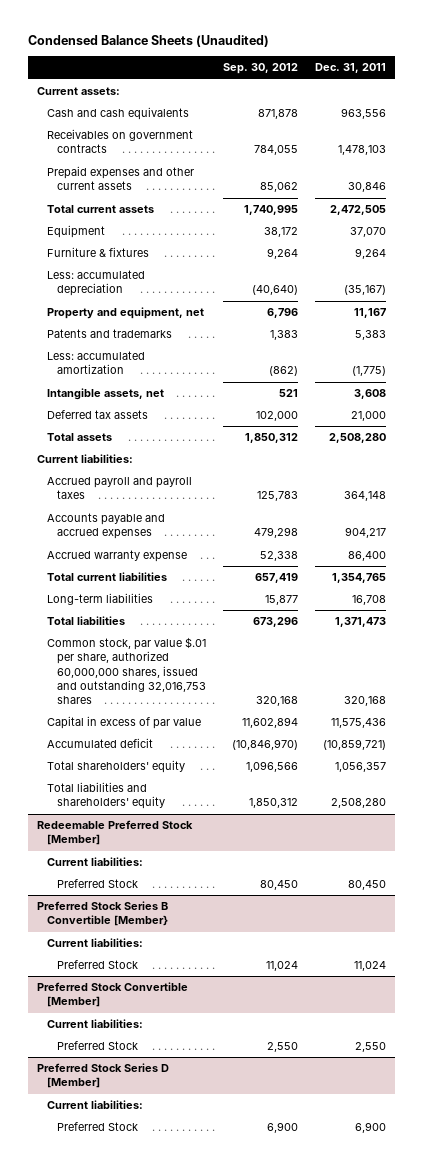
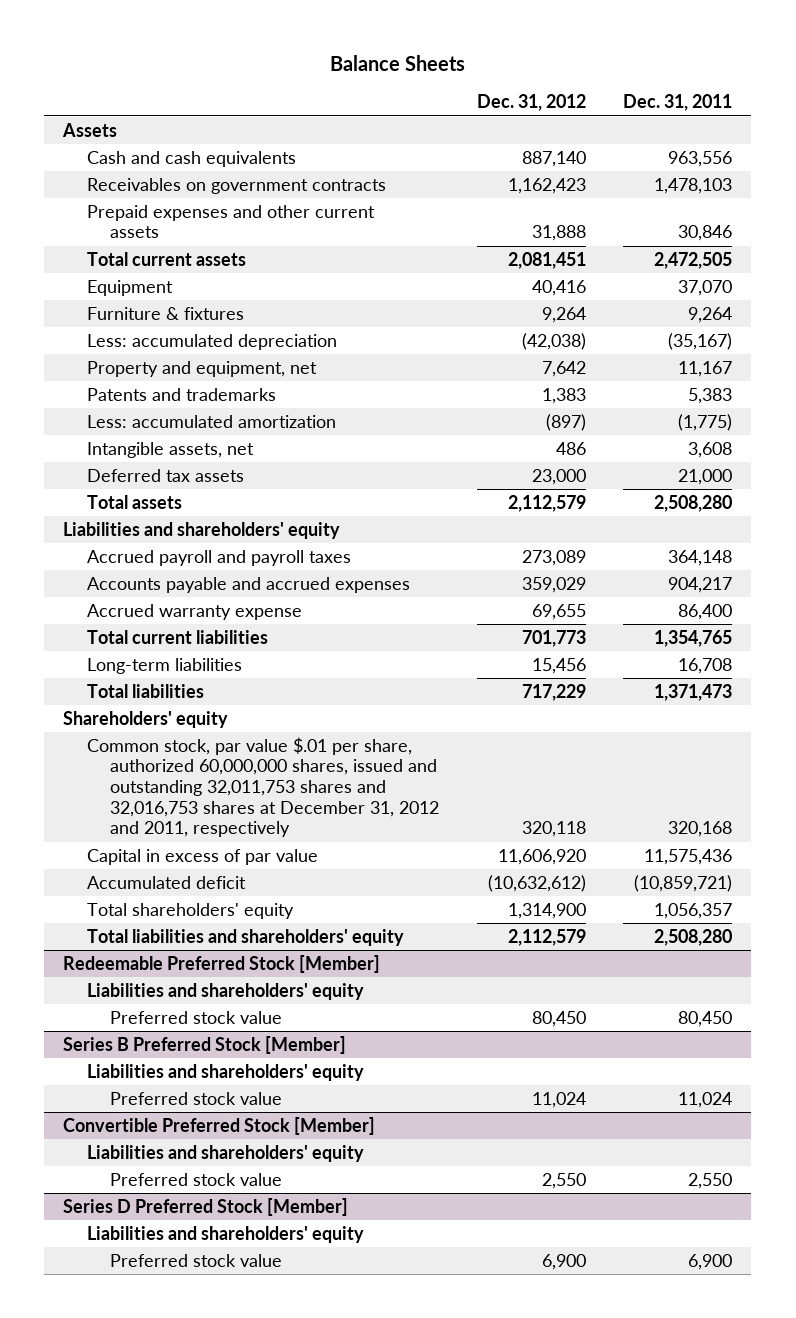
- Condensed Balance Sheets (Unaudited)
+ Balance Sheets
- | Sep. 30, 2012 | Dec. 31, 2011
+ | Dec. 31, 2012 | Dec. 31, 2011
- Current assets:
+ Assets
- Current liabilities:
+ Liabilities and shareholders' equity
- Common stock, par value $.01 per share, authorized 60,000,000 shares, issued and outstanding 32,016,753 shares | 320,168 | 320,168
+ Shareholders' equity
+ Common stock, par value $.01 per share, authorized 60,000,000 shares, issued and outstanding 32,011,753 shares and 32,016,753 shares at December 31, 2012 and 2011, respectively | 320,118 | 320,168
@ Redeemable Preferred Stock [Member]
- Current liabilities:
- Preferred Stock | 80,450 | 80,450
- Preferred Stock Series B Convertible [Member}
- Current liabilities:
- Preferred Stock | 11,024 | 11,024
- Preferred Stock Convertible [Member]
- Current liabilities:
- Preferred Stock | 2,550 | 2,550
- Preferred Stock Series D [Member]
- Current liabilities:
- Preferred Stock | 6,900 | 6,900
@ Redeemable Preferred Stock [Member]
+ Liabilities and shareholders' equity
+ Preferred stock value | 80,450 | 80,450
+ Series B Preferred Stock [Member]
+ Liabilities and shareholders' equity
+ Preferred stock value | 11,024 | 11,024
+ Convertible Preferred Stock [Member]
+ Liabilities and shareholders' equity
+ Preferred stock value | 2,550 | 2,550
+ Series D Preferred Stock [Member]
+ Liabilities and shareholders' equity
+ Preferred stock value | 6,900 | 6,900

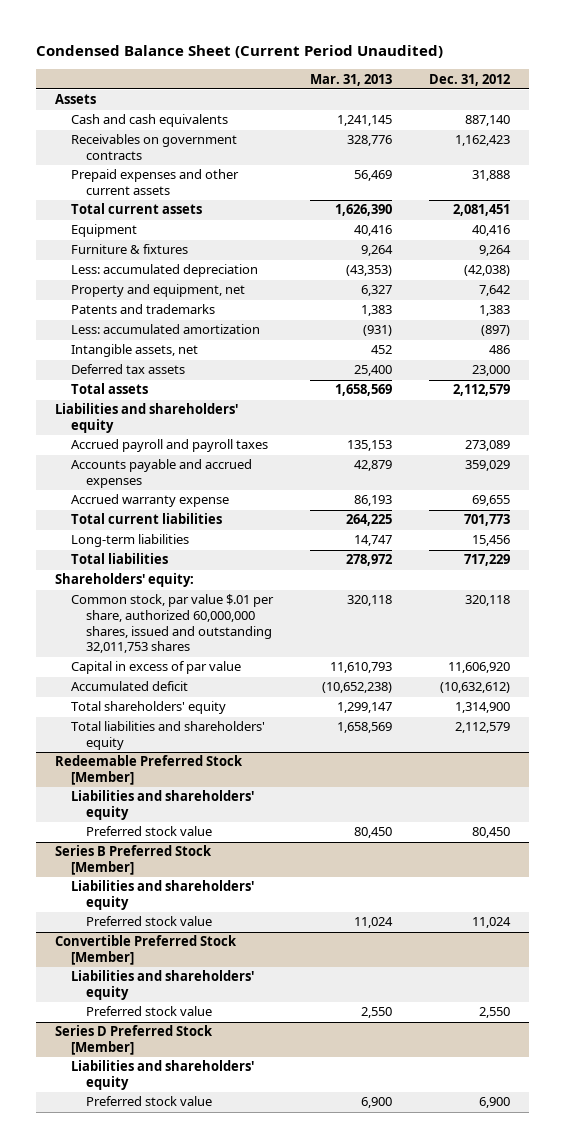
- Balance Sheets
+ Condensed Balance Sheet (Current Period Unaudited)
- | Dec. 31, 2012 | Dec. 31, 2011
+ | Mar. 31, 2013 | Dec. 31, 2012
- Shareholders' equity
- Common stock, par value $.01 per share, authorized 60,000,000 shares, issued and outstanding 32,011,753 shares and 32,016,753 shares at December 31, 2012 and 2011, respectively | 320,118 | 320,168
+ Shareholders' equity:
+ Common stock, par value $.01 per share, authorized 60,000,000 shares, issued and outstanding 32,011,753 shares | 320,118 | 320,118

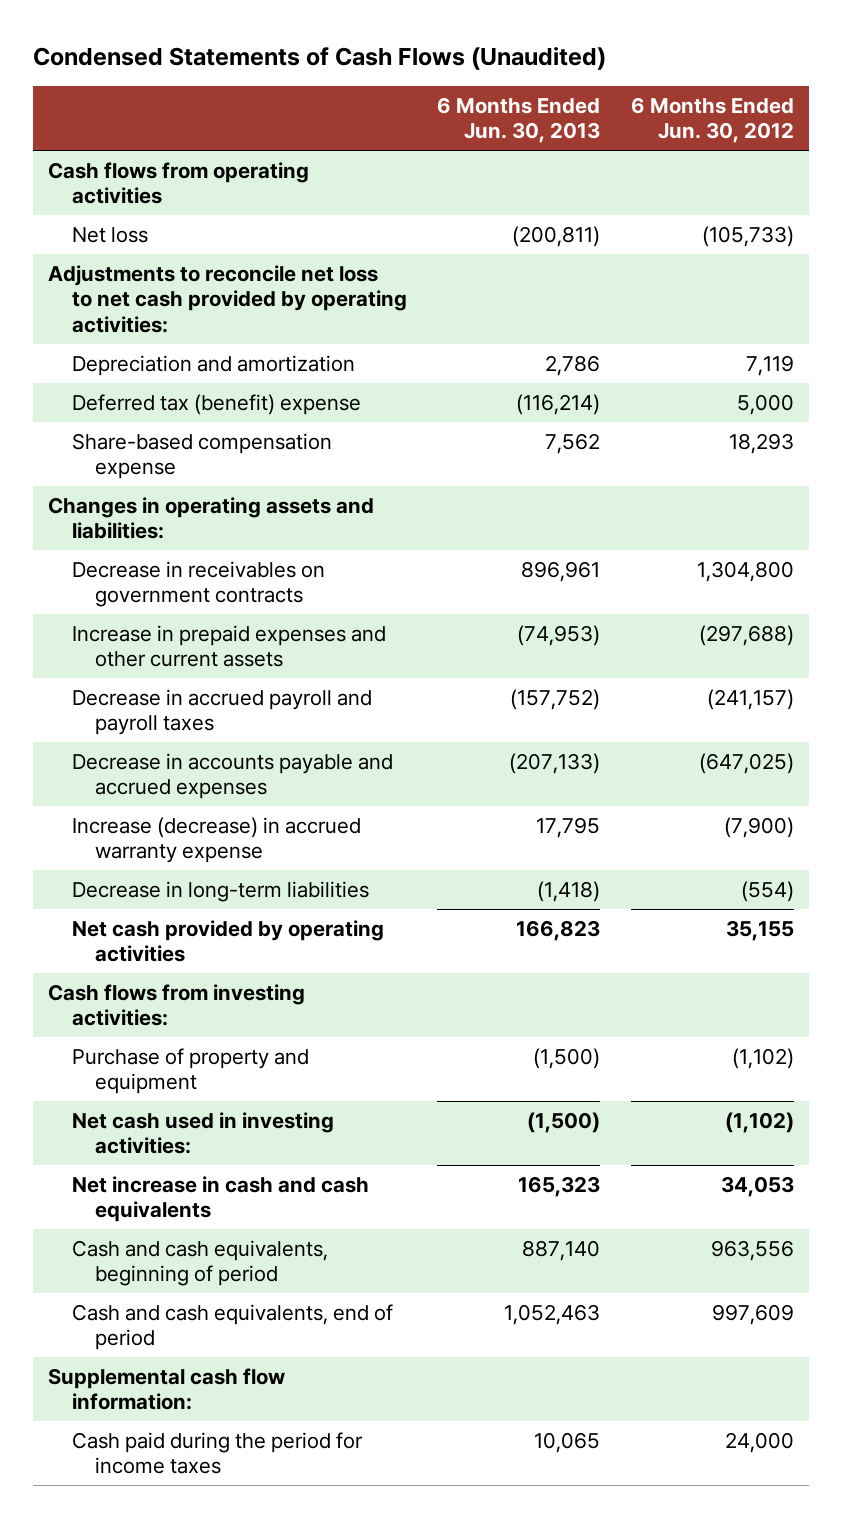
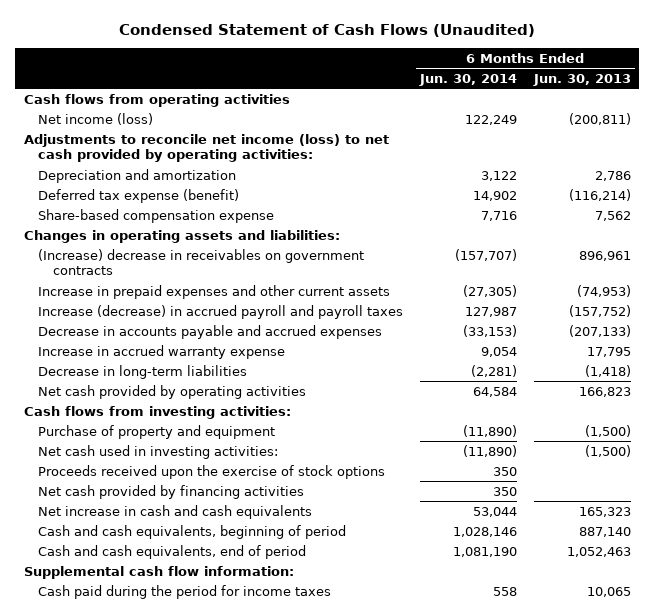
- Condensed Statements of Cash Flows (Unaudited)
+ Condensed Statement of Cash Flows (Unaudited)
- | 6 Months Ended Jun. 30, 2013 | 6 Months Ended Jun. 30, 2012
+ | 6 Months Ended Jun. 30, 2014 | 6 Months Ended Jun. 30, 2013
- Net loss | (200,811) | (105,733)
- Adjustments to reconcile net loss to net cash provided by operating activities:
+ Net income (loss) | 122,249 | (200,811)
+ Adjustments to reconcile net income (loss) to net cash provided by operating activities:
- Deferred tax (benefit) expense | (116,214) | 5,000
+ Deferred tax expense (benefit) | 14,902 | (116,214)
- Decrease in receivables on government contracts | 896,961 | 1,304,800
+ (Increase) decrease in receivables on government contracts | (157,707) | 896,961
- Decrease in accrued payroll and payroll taxes | (157,752) | (241,157)
+ Increase (decrease) in accrued payroll and payroll taxes | 127,987 | (157,752)
- Increase (decrease) in accrued warranty expense | 17,795 | (7,900)
+ Increase in accrued warranty expense | 9,054 | 17,795
+ Proceeds received upon the exercise of stock options | 350 |
+ Net cash provided by financing activities | 350 |

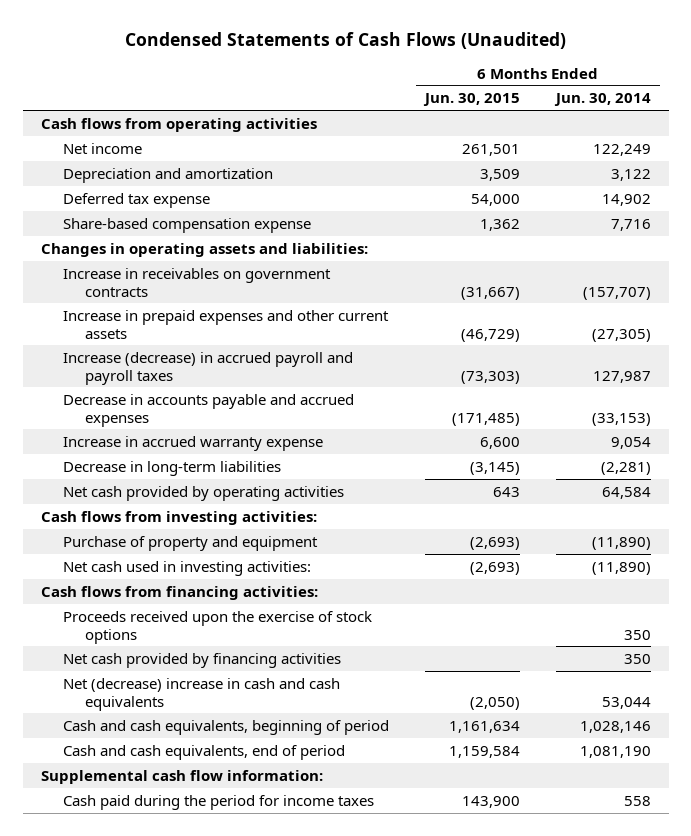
- Condensed Statement of Cash Flows (Unaudited)
+ Condensed Statements of Cash Flows (Unaudited)
- | 6 Months Ended Jun. 30, 2014 | 6 Months Ended Jun. 30, 2013
+ | 6 Months Ended Jun. 30, 2015 | 6 Months Ended Jun. 30, 2014
- Net income (loss) | 122,249 | (200,811)
- Adjustments to reconcile net income (loss) to net cash provided by operating activities:
+ Net income | 261,501 | 122,249
- Deferred tax expense (benefit) | 14,902 | (116,214)
+ Deferred tax expense | 54,000 | 14,902
- (Increase) decrease in receivables on government contracts | (157,707) | 896,961
+ Increase in receivables on government contracts | (31,667) | (157,707)
+ Cash flows from financing activities:
- Net increase in cash and cash equivalents | 53,044 | 165,323
+ Net (decrease) increase in cash and cash equivalents | (2,050) | 53,044

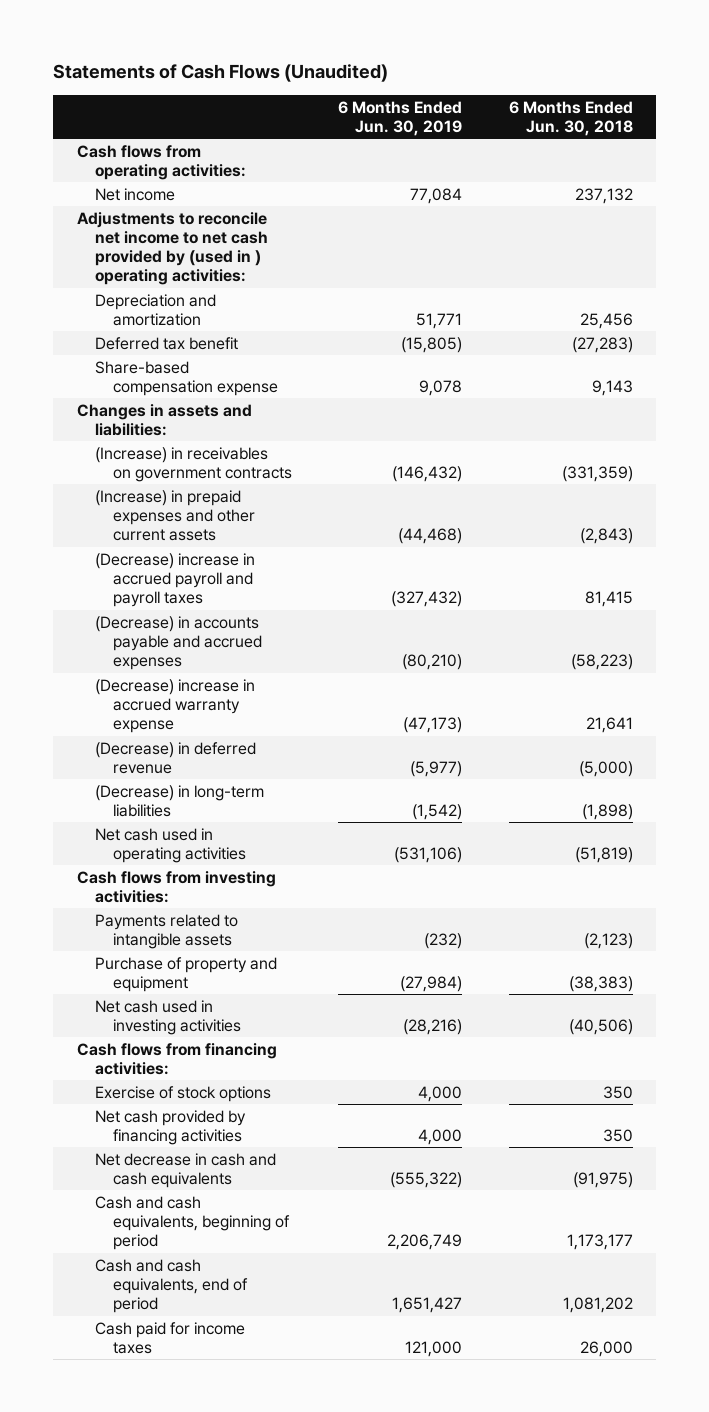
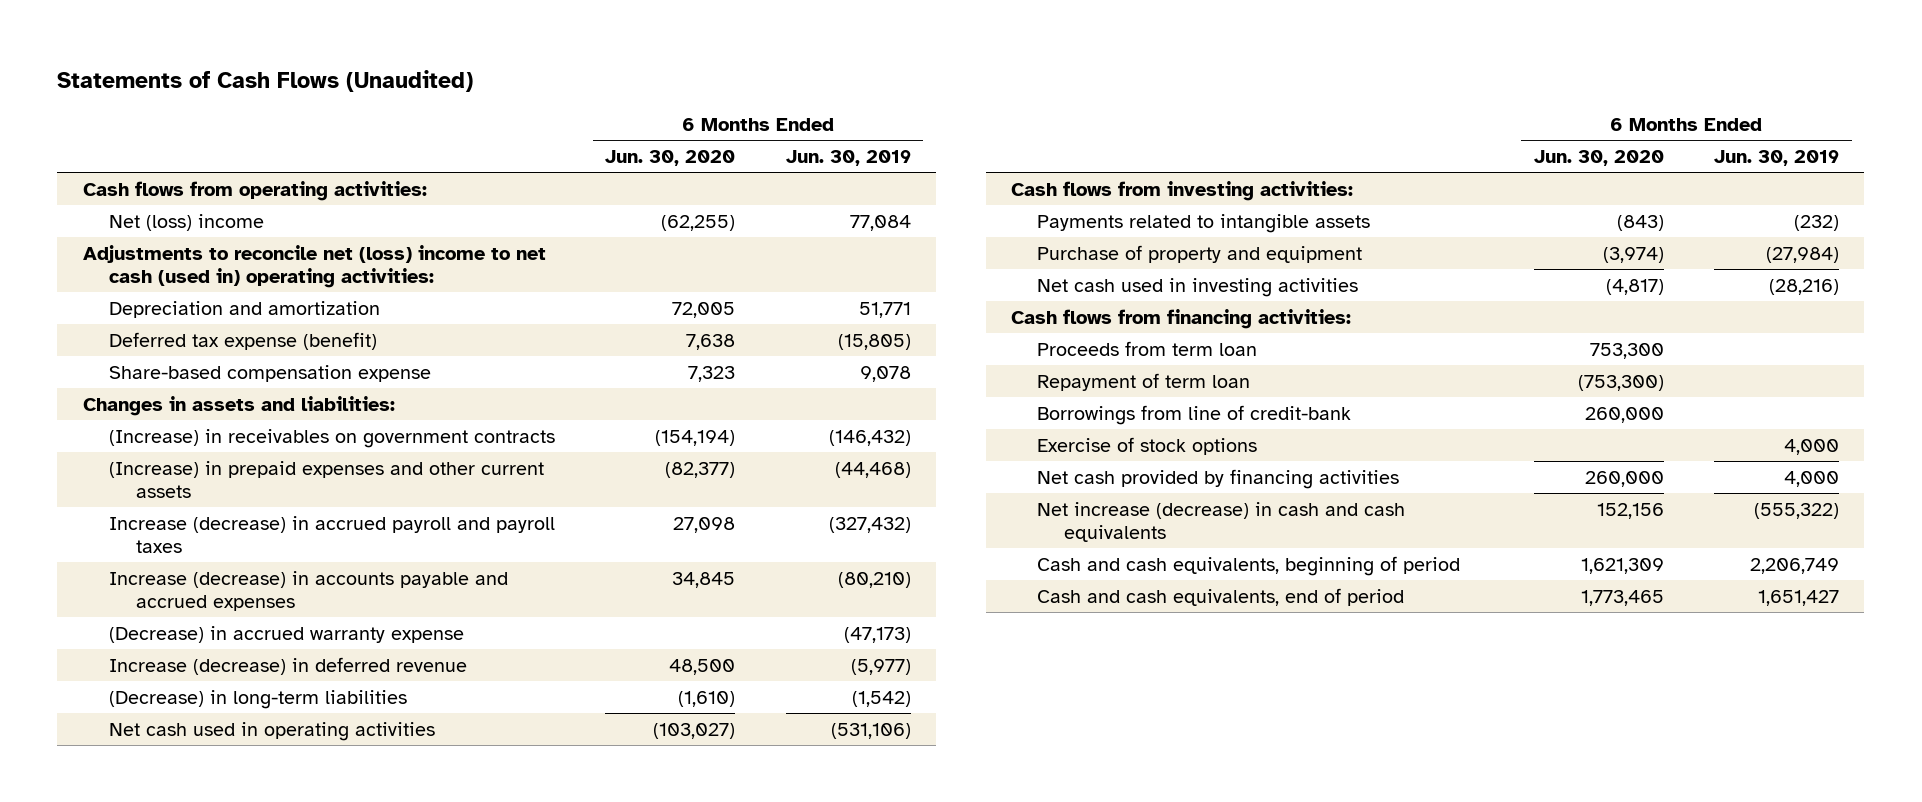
- | 6 Months Ended Jun. 30, 2019 | 6 Months Ended Jun. 30, 2018
+ | 6 Months Ended Jun. 30, 2020 | 6 Months Ended Jun. 30, 2019
- Net income | 77,084 | 237,132
- Adjustments to reconcile net income to net cash provided by (used in ) operating activities:
+ Net (loss) income | (62,255) | 77,084
+ Adjustments to reconcile net (loss) income to net cash (used in) operating activities:
- Deferred tax benefit | (15,805) | (27,283)
+ Deferred tax expense (benefit) | 7,638 | (15,805)
- (Decrease) increase in accrued payroll and payroll taxes | (327,432) | 81,415
- (Decrease) in accounts payable and accrued expenses | (80,210) | (58,223)
- (Decrease) increase in accrued warranty expense | (47,173) | 21,641
- (Decrease) in deferred revenue | (5,977) | (5,000)
+ Increase (decrease) in accrued payroll and payroll taxes | 27,098 | (327,432)
+ Increase (decrease) in accounts payable and accrued expenses | 34,845 | (80,210)
+ (Decrease) in accrued warranty expense | | (47,173)
+ Increase (decrease) in deferred revenue | 48,500 | (5,977)
+ Proceeds from term loan | 753,300 |
+ Repayment of term loan | (753,300) |
+ Borrowings from line of credit-bank | 260,000 |
- Net decrease in cash and cash equivalents | (555,322) | (91,975)
+ Net increase (decrease) in cash and cash equivalents | 152,156 | (555,322)
- Cash paid for income taxes | 121,000 | 26,000

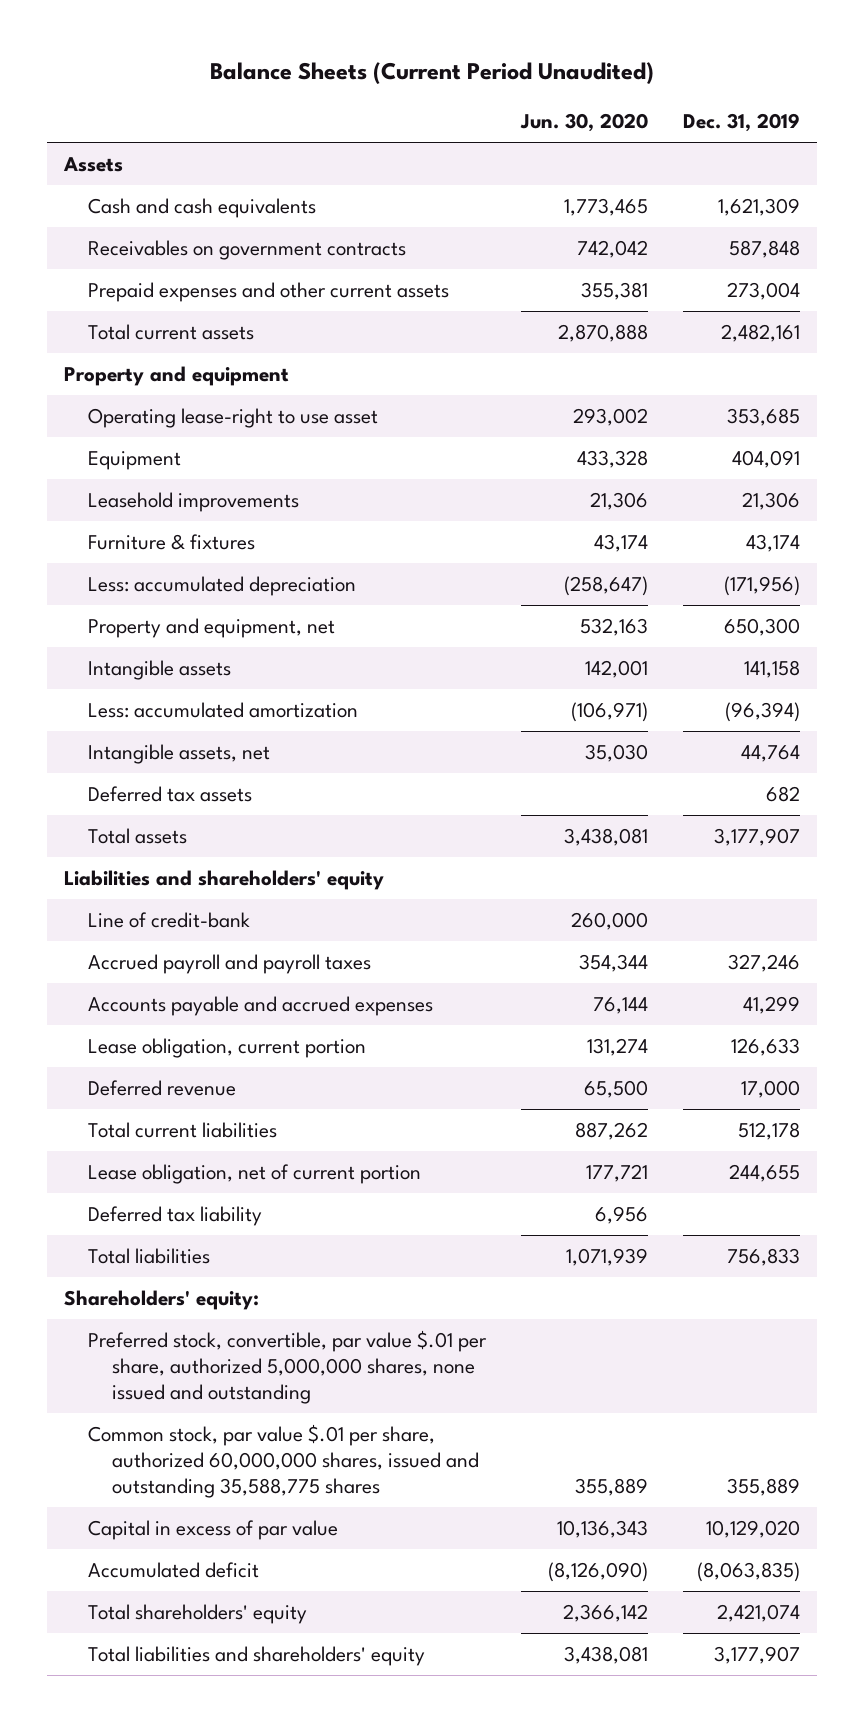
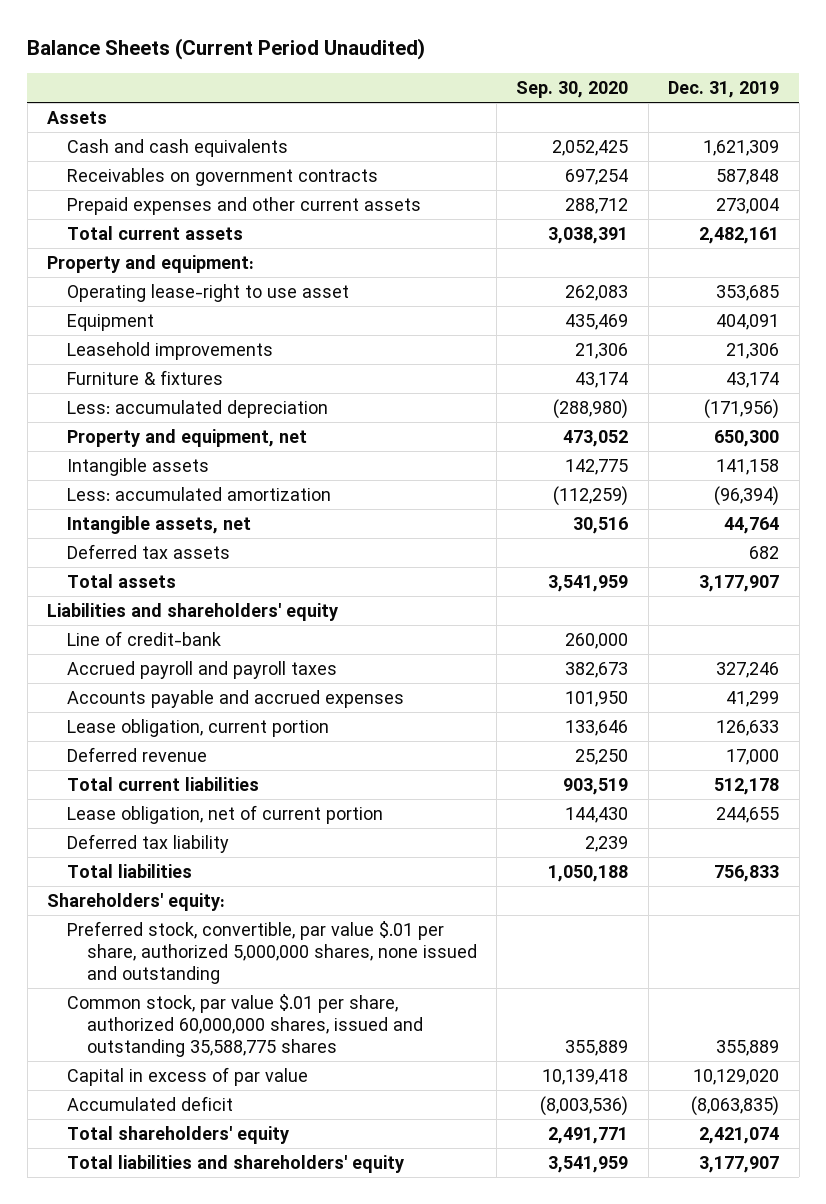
- | Jun. 30, 2020 | Dec. 31, 2019
+ | Sep. 30, 2020 | Dec. 31, 2019
- Property and equipment
+ Property and equipment:

